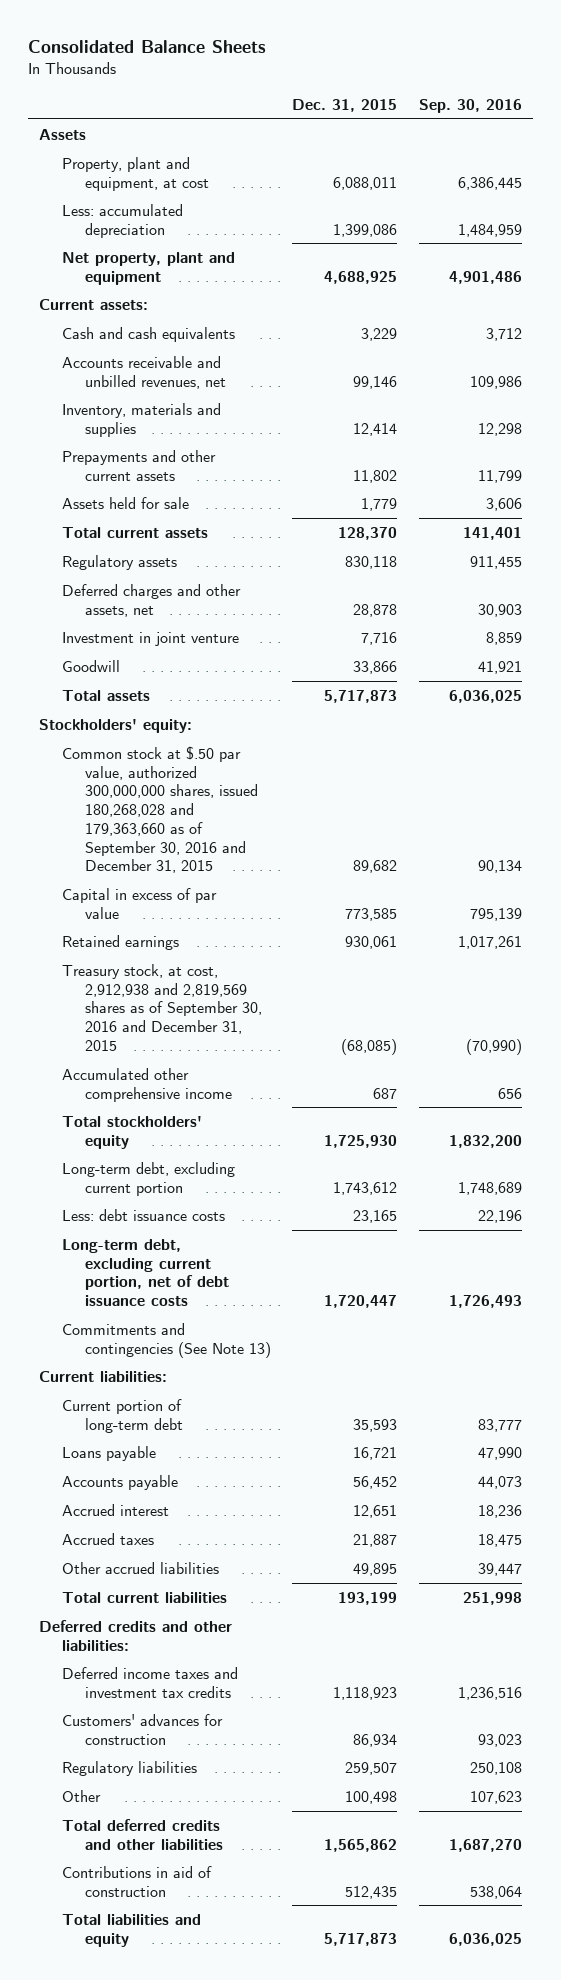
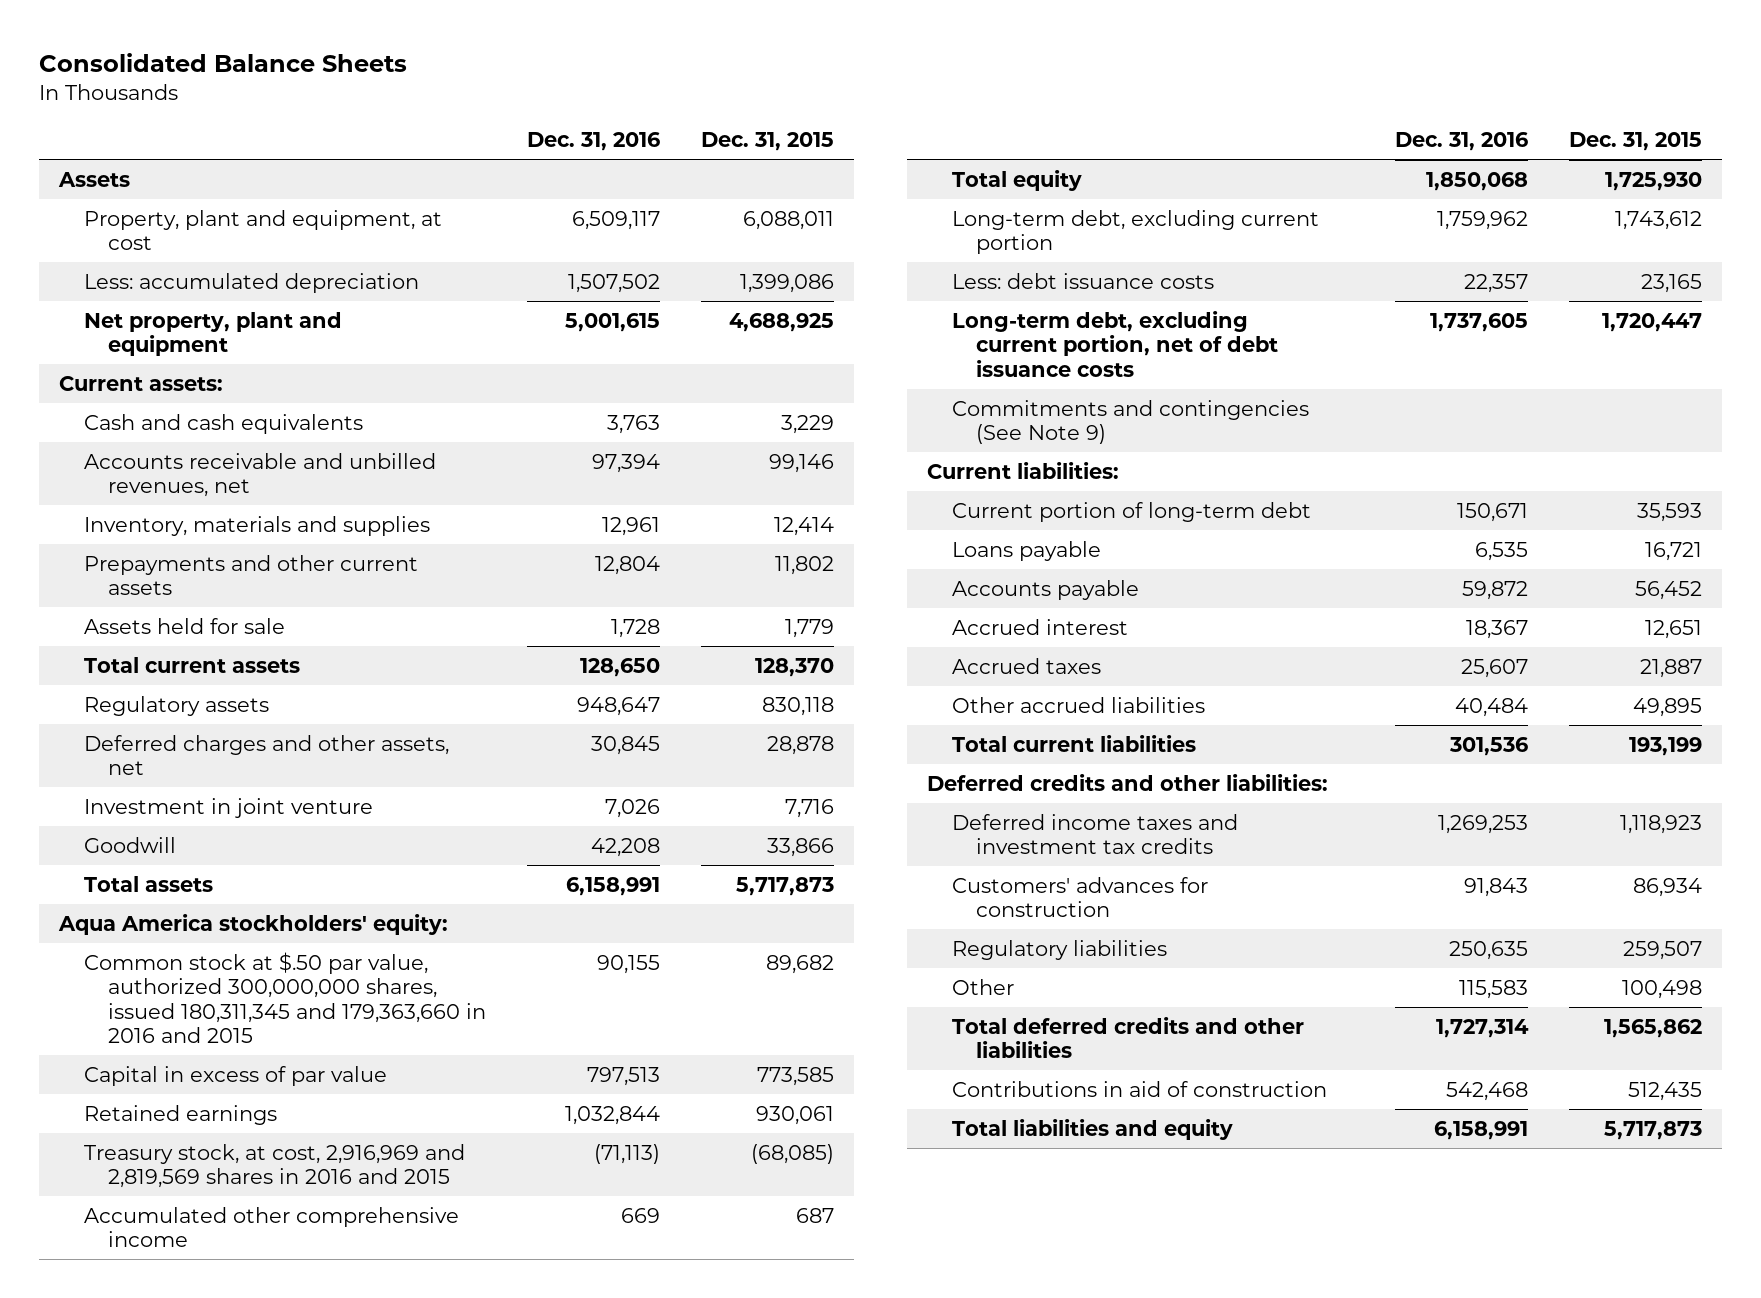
- | Dec. 31, 2015 | Sep. 30, 2016
+ | Dec. 31, 2016 | Dec. 31, 2015
- Stockholders' equity:
- Common stock at $.50 par value, authorized 300,000,000 shares, issued 180,268,028 and 179,363,660 as of September 30, 2016 and December 31, 2015 | 89,682 | 90,134
+ Aqua America stockholders' equity:
+ Common stock at $.50 par value, authorized 300,000,000 shares, issued 180,311,345 and 179,363,660 in 2016 and 2015 | 90,155 | 89,682
- Treasury stock, at cost, 2,912,938 and 2,819,569 shares as of September 30, 2016 and December 31, 2015 | (68,085) | (70,990)
+ Treasury stock, at cost, 2,916,969 and 2,819,569 shares in 2016 and 2015 | (71,113) | (68,085)
- Total stockholders' equity | 1,725,930 | 1,832,200
+ Total equity | 1,850,068 | 1,725,930
- Commitments and contingencies (See Note 13)
+ Commitments and contingencies (See Note 9)

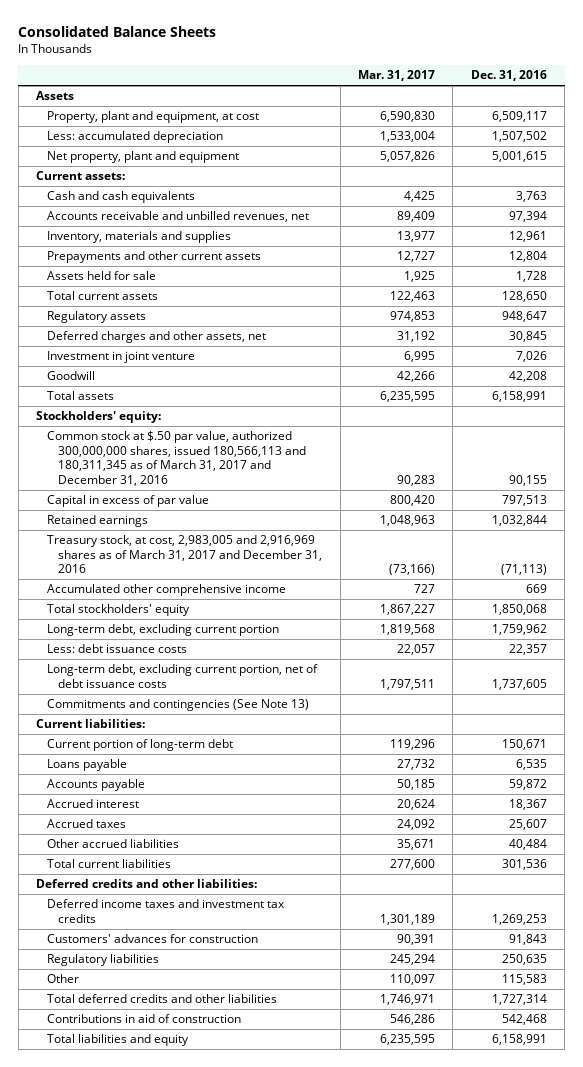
- | Dec. 31, 2016 | Dec. 31, 2015
+ | Mar. 31, 2017 | Dec. 31, 2016
- Aqua America stockholders' equity:
- Common stock at $.50 par value, authorized 300,000,000 shares, issued 180,311,345 and 179,363,660 in 2016 and 2015 | 90,155 | 89,682
+ Stockholders' equity:
+ Common stock at $.50 par value, authorized 300,000,000 shares, issued 180,566,113 and 180,311,345 as of March 31, 2017 and December 31, 2016 | 90,283 | 90,155
- Treasury stock, at cost, 2,916,969 and 2,819,569 shares in 2016 and 2015 | (71,113) | (68,085)
+ Treasury stock, at cost, 2,983,005 and 2,916,969 shares as of March 31, 2017 and December 31, 2016 | (73,166) | (71,113)
- Total equity | 1,850,068 | 1,725,930
+ Total stockholders' equity | 1,867,227 | 1,850,068
- Commitments and contingencies (See Note 9)
+ Commitments and contingencies (See Note 13)

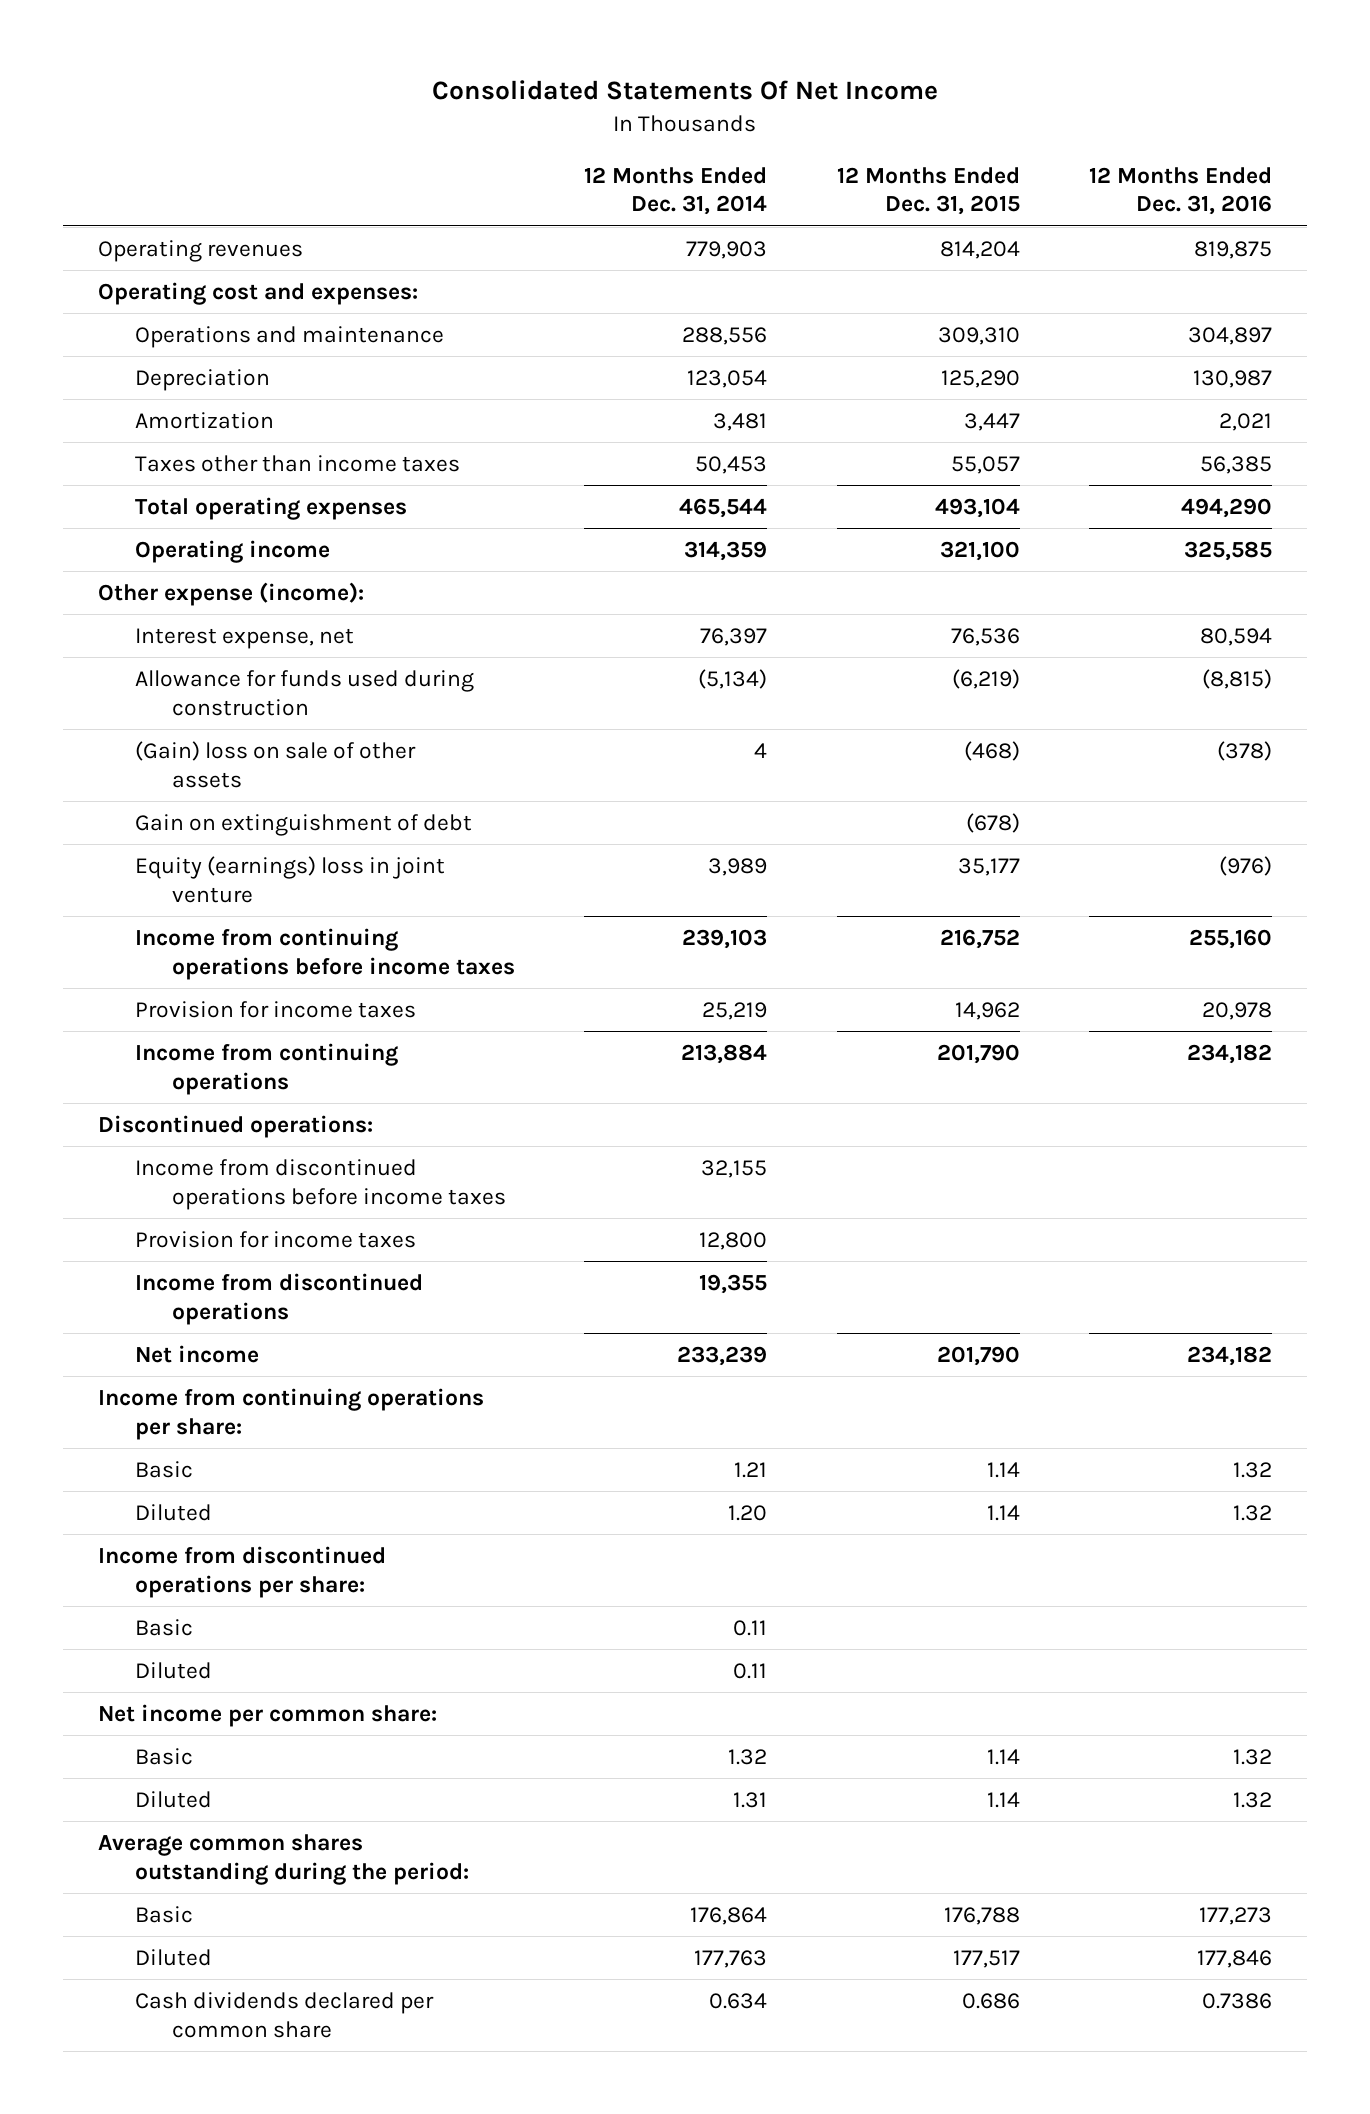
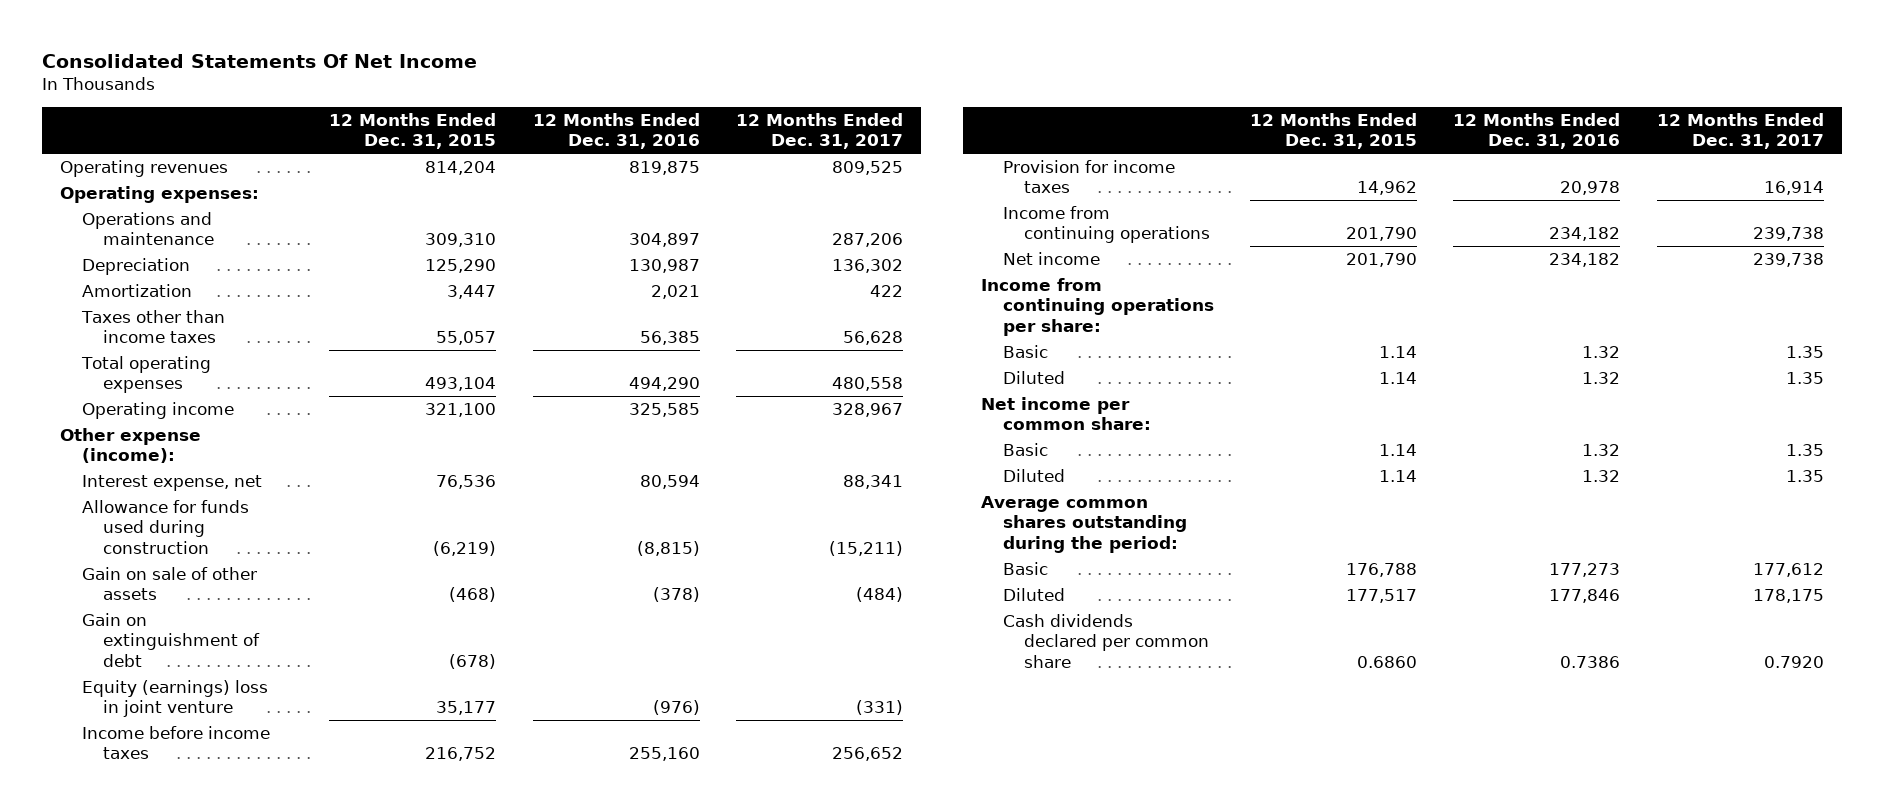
- | 12 Months Ended Dec. 31, 2014 | 12 Months Ended Dec. 31, 2015 | 12 Months Ended Dec. 31, 2016
+ | 12 Months Ended Dec. 31, 2015 | 12 Months Ended Dec. 31, 2016 | 12 Months Ended Dec. 31, 2017
- Operating cost and expenses:
+ Operating expenses:
- (Gain) loss on sale of other assets | 4 | (468) | (378)
+ Gain on sale of other assets | (468) | (378) | (484)
- Income from continuing operations before income taxes | 239,103 | 216,752 | 255,160
+ Income before income taxes | 216,752 | 255,160 | 256,652
- Discontinued operations:
- Income from discontinued operations before income taxes | 32,155 | |
- Provision for income taxes | 12,800 | |
- Income from discontinued operations | 19,355 | |
- Income from discontinued operations per share:
- Basic | 0.11 | |
- Diluted | 0.11 | |
- Cash dividends declared per common share | 0.634 | 0.686 | 0.7386
+ Cash dividends declared per common share | 0.6860 | 0.7386 | 0.7920

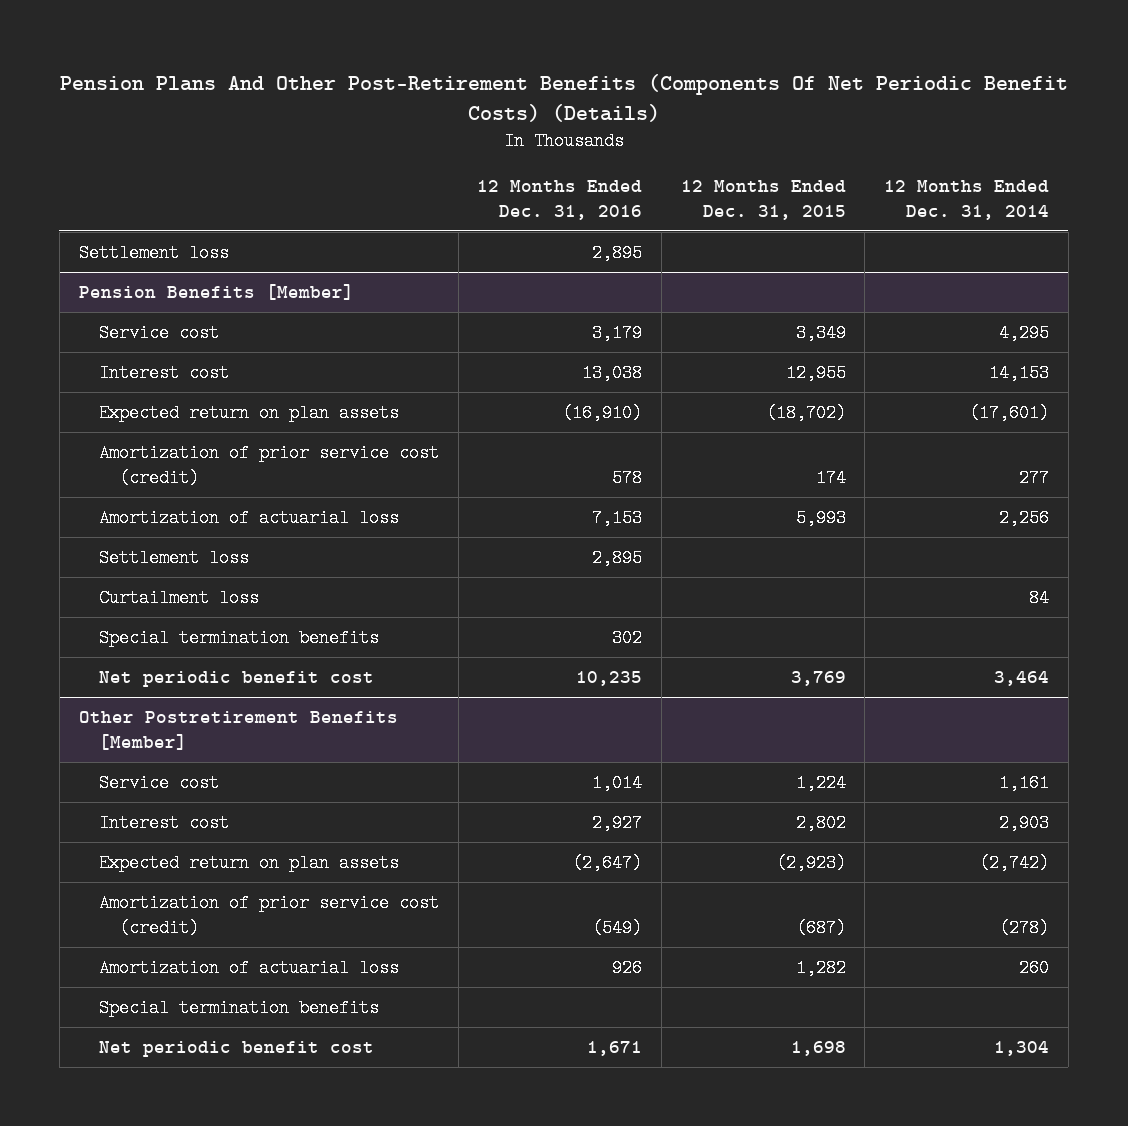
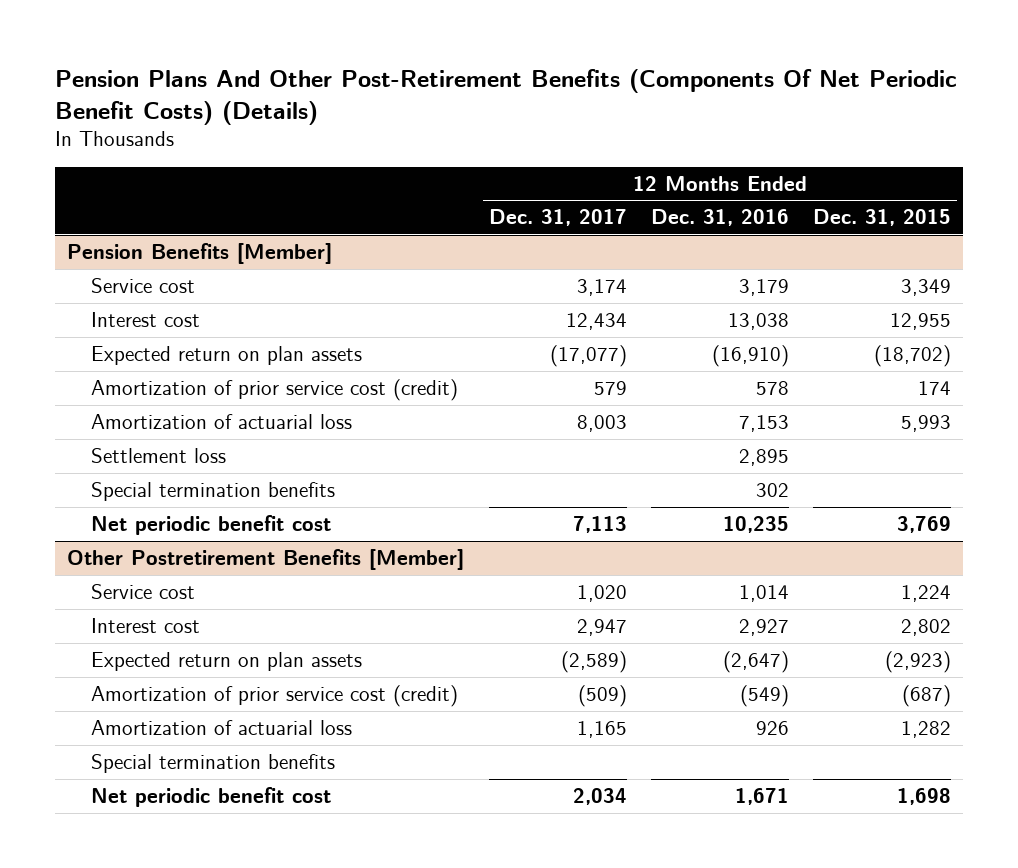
- | 12 Months Ended Dec. 31, 2016 | 12 Months Ended Dec. 31, 2015 | 12 Months Ended Dec. 31, 2014
+ | 12 Months Ended Dec. 31, 2017 | 12 Months Ended Dec. 31, 2016 | 12 Months Ended Dec. 31, 2015
- Settlement loss | 2,895 | |
@ Pension Benefits [Member]
- Curtailment loss | | | 84

